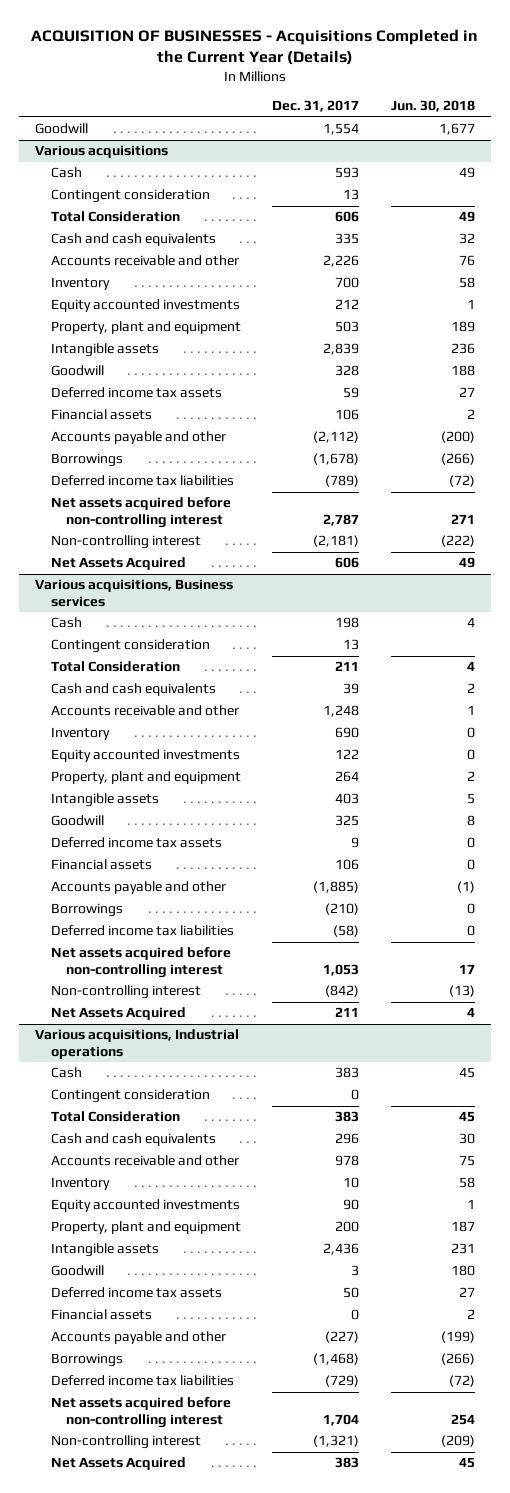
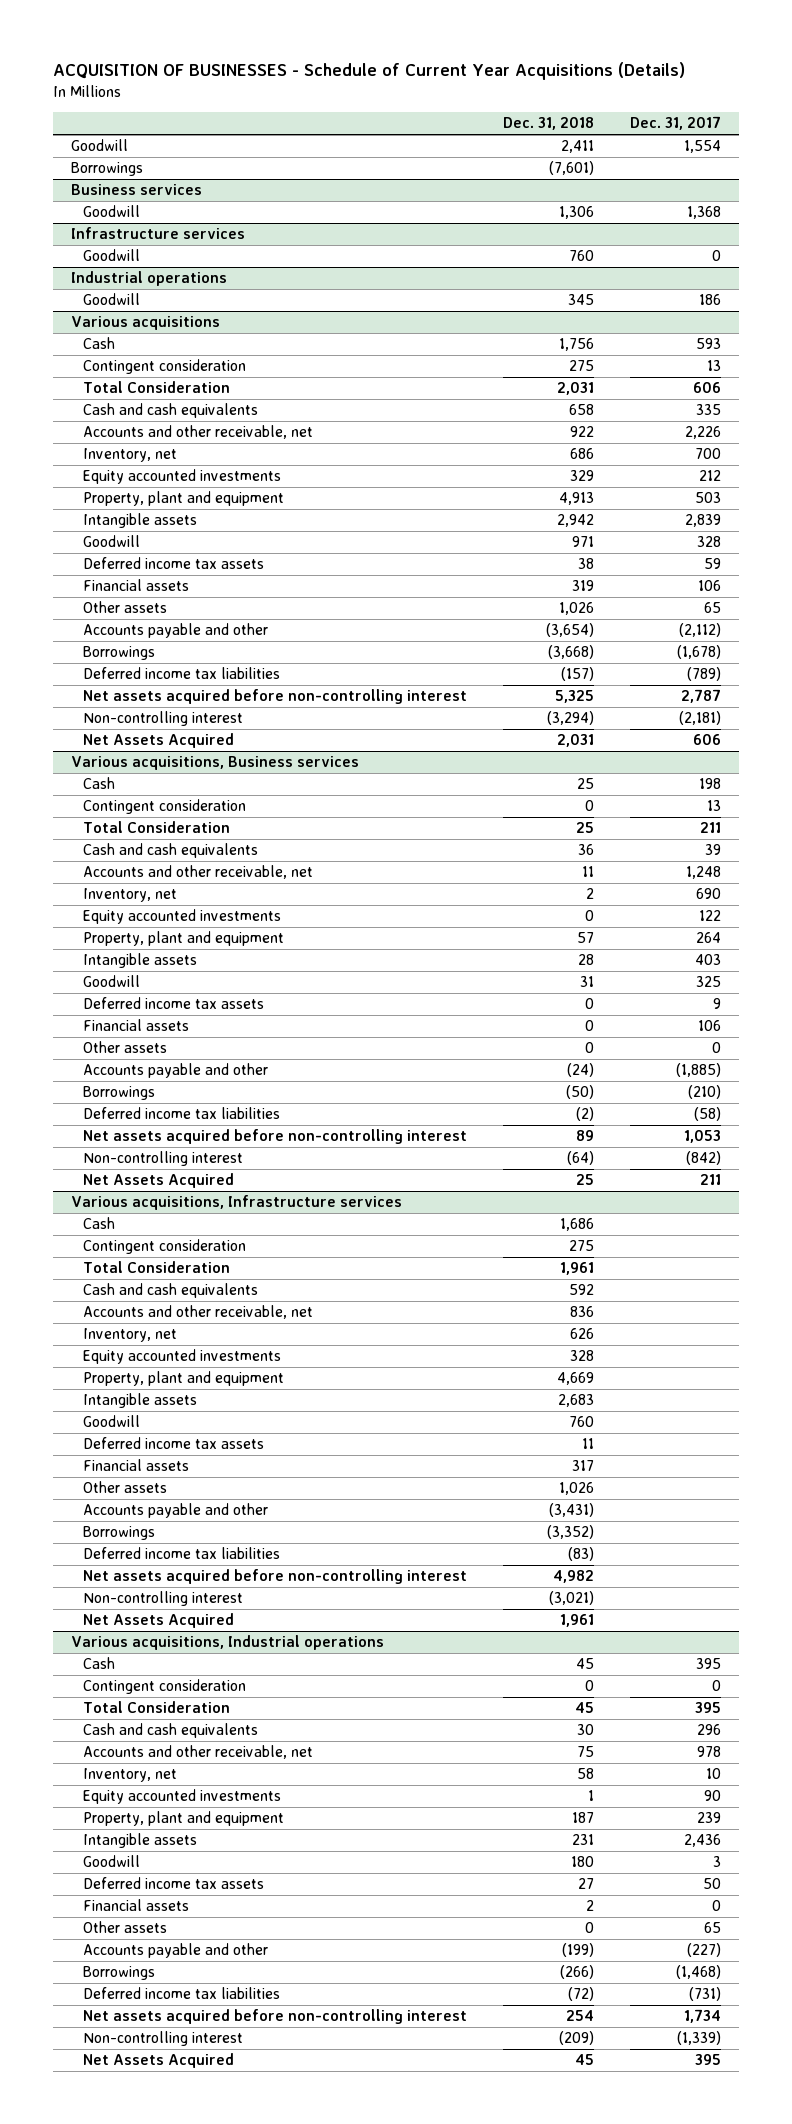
- ACQUISITION OF BUSINESSES - Acquisitions Completed in the Current Year (Details)
+ ACQUISITION OF BUSINESSES - Schedule of Current Year Acquisitions (Details)
- | Dec. 31, 2017 | Jun. 30, 2018
+ | Dec. 31, 2018 | Dec. 31, 2017
+ Borrowings | (7,601) |
+ Business services
+ Goodwill | 1,306 | 1,368
+ Infrastructure services
+ Goodwill | 760 | 0
+ Industrial operations
+ Goodwill | 345 | 186
@ Various acquisitions
- Accounts receivable and other | 2,226 | 76
- Inventory | 700 | 58
+ Accounts and other receivable, net | 922 | 2,226
+ Inventory, net | 686 | 700
+ Other assets | 1,026 | 65
@ Various acquisitions, Business services
- Accounts receivable and other | 1,248 | 1
- Inventory | 690 | 0
+ Accounts and other receivable, net | 11 | 1,248
+ Inventory, net | 2 | 690
+ Other assets | 0 | 0
+ Various acquisitions, Infrastructure services
+ Cash | 1,686 |
+ Contingent consideration | 275 |
+ Total Consideration | 1,961 |
+ Cash and cash equivalents | 592 |
+ Accounts and other receivable, net | 836 |
+ Inventory, net | 626 |
+ Equity accounted investments | 328 |
+ Property, plant and equipment | 4,669 |
+ Intangible assets | 2,683 |
+ Goodwill | 760 |
+ Deferred income tax assets | 11 |
+ Financial assets | 317 |
+ Other assets | 1,026 |
+ Accounts payable and other | (3,431) |
+ Borrowings | (3,352) |
+ Deferred income tax liabilities | (83) |
+ Net assets acquired before non-controlling interest | 4,982 |
+ Non-controlling interest | (3,021) |
+ Net Assets Acquired | 1,961 |
@ Various acquisitions, Industrial operations
- Cash | 383 | 45
+ Cash | 45 | 395
- Total Consideration | 383 | 45
+ Total Consideration | 45 | 395
- Accounts receivable and other | 978 | 75
- Inventory | 10 | 58
+ Accounts and other receivable, net | 75 | 978
+ Inventory, net | 58 | 10
- Property, plant and equipment | 200 | 187
+ Property, plant and equipment | 187 | 239
+ Other assets | 0 | 65
- Deferred income tax liabilities | (729) | (72)
- Net assets acquired before non-controlling interest | 1,704 | 254
- Non-controlling interest | (1,321) | (209)
- Net Assets Acquired | 383 | 45
+ Deferred income tax liabilities | (72) | (731)
+ Net assets acquired before non-controlling interest | 254 | 1,734
+ Non-controlling interest | (209) | (1,339)
+ Net Assets Acquired | 45 | 395

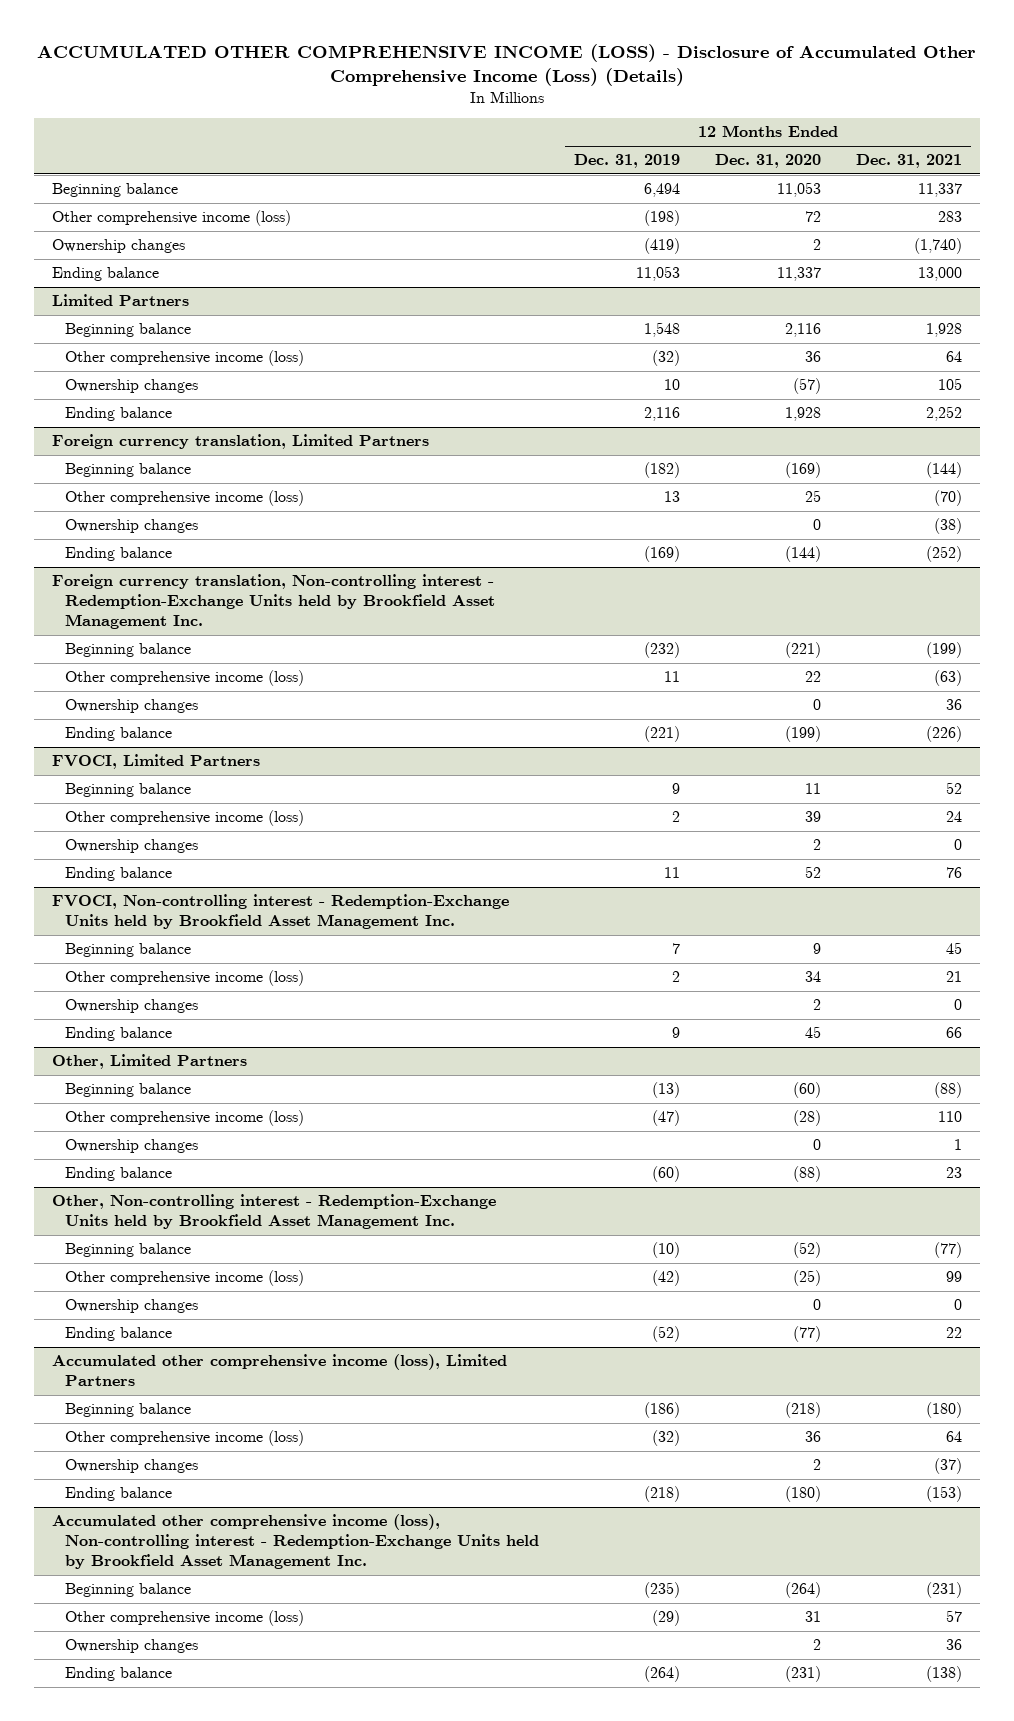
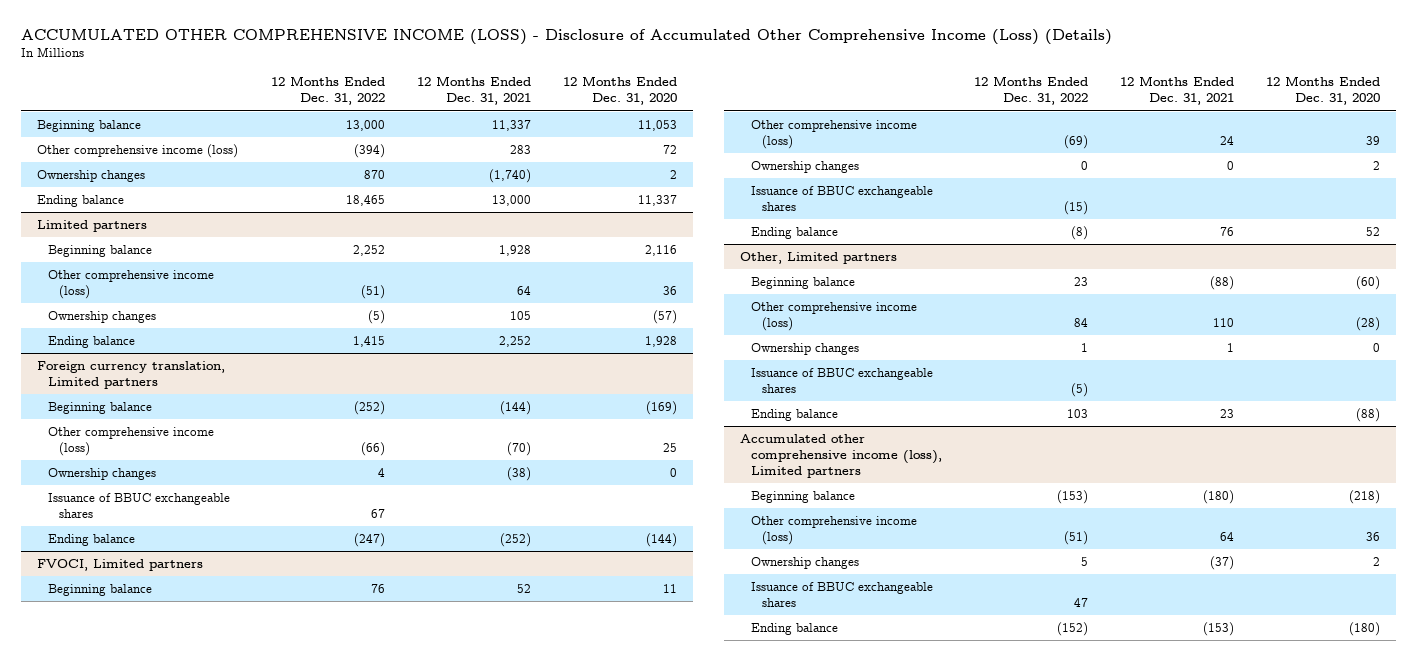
- | 12 Months Ended Dec. 31, 2019 | 12 Months Ended Dec. 31, 2020 | 12 Months Ended Dec. 31, 2021
+ | 12 Months Ended Dec. 31, 2022 | 12 Months Ended Dec. 31, 2021 | 12 Months Ended Dec. 31, 2020
- Limited Partners
+ Limited partners
- Foreign currency translation, Limited Partners
+ Foreign currency translation, Limited partners
+ Issuance of BBUC exchangeable shares | 67 | |
- Foreign currency translation, Non-controlling interest - Redemption-Exchange Units held by Brookfield Asset Management Inc.
- Beginning balance | (232) | (221) | (199)
- Other comprehensive income (loss) | 11 | 22 | (63)
- Ownership changes | | 0 | 36
- Ending balance | (221) | (199) | (226)
- FVOCI, Limited Partners
+ FVOCI, Limited partners
+ Issuance of BBUC exchangeable shares | (15) | |
- FVOCI, Non-controlling interest - Redemption-Exchange Units held by Brookfield Asset Management Inc.
- Beginning balance | 7 | 9 | 45
- Other comprehensive income (loss) | 2 | 34 | 21
- Ownership changes | | 2 | 0
- Ending balance | 9 | 45 | 66
- Other, Limited Partners
+ Other, Limited partners
+ Issuance of BBUC exchangeable shares | (5) | |
- Other, Non-controlling interest - Redemption-Exchange Units held by Brookfield Asset Management Inc.
- Beginning balance | (10) | (52) | (77)
- Other comprehensive income (loss) | (42) | (25) | 99
- Ownership changes | | 0 | 0
- Ending balance | (52) | (77) | 22
- Accumulated other comprehensive income (loss), Limited Partners
+ Accumulated other comprehensive income (loss), Limited partners
+ Issuance of BBUC exchangeable shares | 47 | |
- Accumulated other comprehensive income (loss), Non-controlling interest - Redemption-Exchange Units held by Brookfield Asset Management Inc.
- Beginning balance | (235) | (264) | (231)
- Other comprehensive income (loss) | (29) | 31 | 57
- Ownership changes | | 2 | 36
- Ending balance | (264) | (231) | (138)

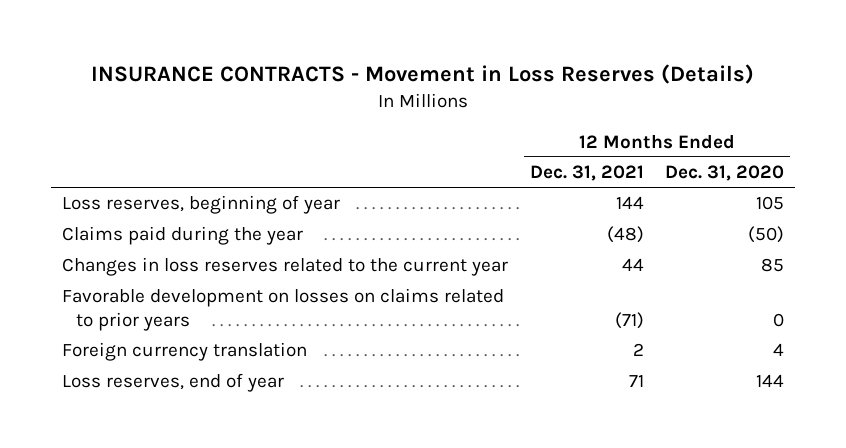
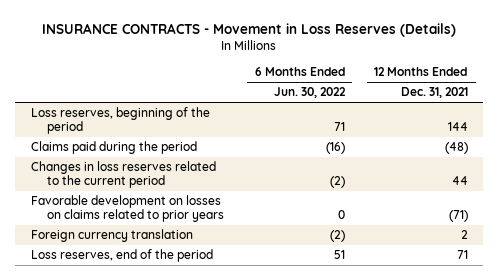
- | 12 Months Ended Dec. 31, 2021 | 12 Months Ended Dec. 31, 2020
+ | 6 Months Ended Jun. 30, 2022 | 12 Months Ended Dec. 31, 2021
- Loss reserves, beginning of year | 144 | 105
- Claims paid during the year | (48) | (50)
- Changes in loss reserves related to the current year | 44 | 85
+ Loss reserves, beginning of the period | 71 | 144
+ Claims paid during the period | (16) | (48)
+ Changes in loss reserves related to the current period | (2) | 44
- Loss reserves, end of year | 71 | 144
+ Loss reserves, end of the period | 51 | 71

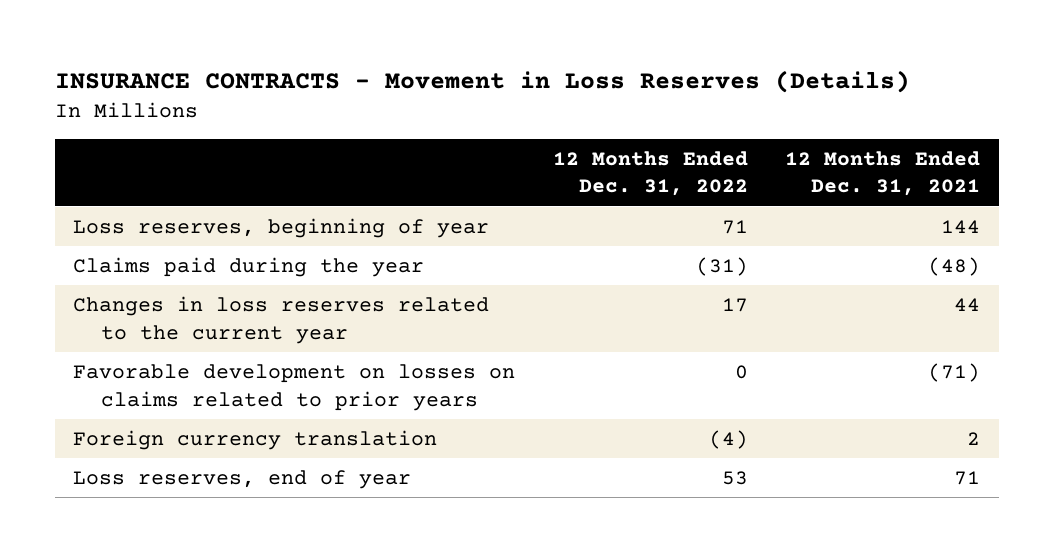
- | 6 Months Ended Jun. 30, 2022 | 12 Months Ended Dec. 31, 2021
+ | 12 Months Ended Dec. 31, 2022 | 12 Months Ended Dec. 31, 2021
- Loss reserves, beginning of the period | 71 | 144
- Claims paid during the period | (16) | (48)
- Changes in loss reserves related to the current period | (2) | 44
+ Loss reserves, beginning of year | 71 | 144
+ Claims paid during the year | (31) | (48)
+ Changes in loss reserves related to the current year | 17 | 44
- Loss reserves, end of the period | 51 | 71
+ Loss reserves, end of year | 53 | 71

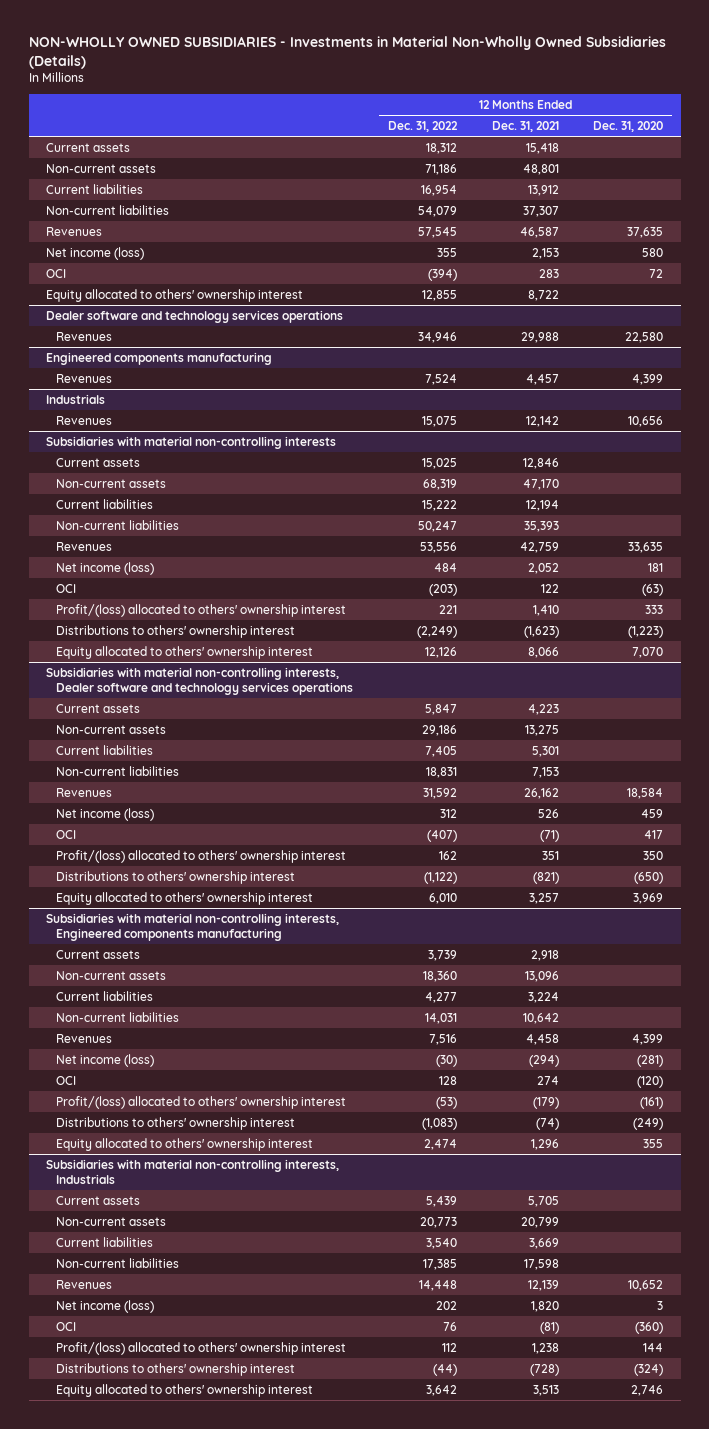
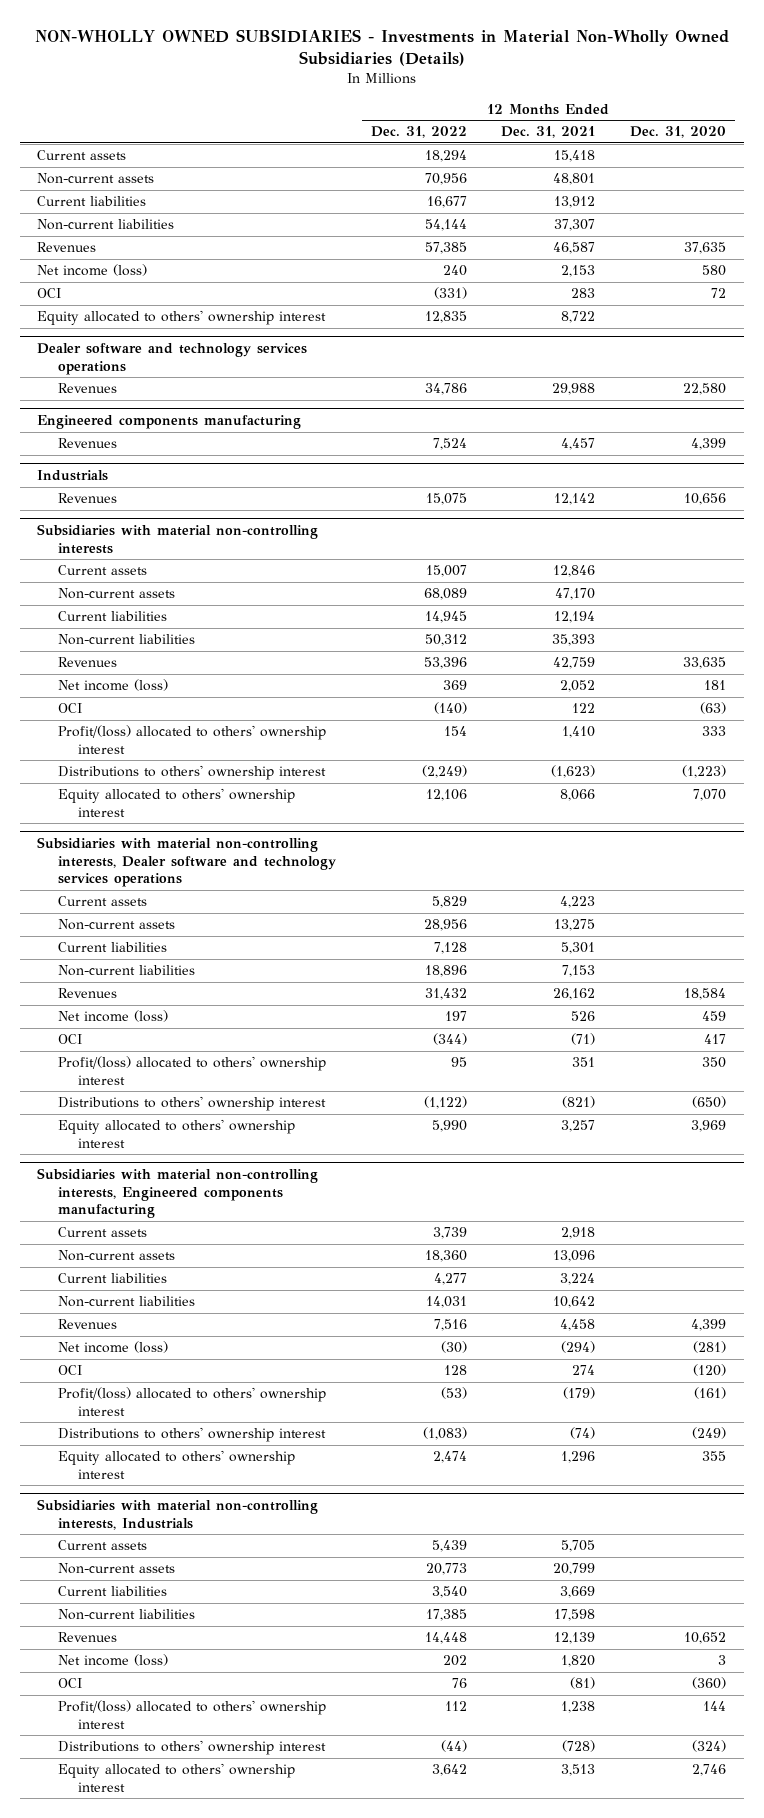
- Current assets | 18,312 | 15,418 |
- Non-current assets | 71,186 | 48,801 |
- Current liabilities | 16,954 | 13,912 |
- Non-current liabilities | 54,079 | 37,307 |
- Revenues | 57,545 | 46,587 | 37,635
- Net income (loss) | 355 | 2,153 | 580
- OCI | (394) | 283 | 72
- Equity allocated to others' ownership interest | 12,855 | 8,722 |
+ Current assets | 18,294 | 15,418 |
+ Non-current assets | 70,956 | 48,801 |
+ Current liabilities | 16,677 | 13,912 |
+ Non-current liabilities | 54,144 | 37,307 |
+ Revenues | 57,385 | 46,587 | 37,635
+ Net income (loss) | 240 | 2,153 | 580
+ OCI | (331) | 283 | 72
+ Equity allocated to others' ownership interest | 12,835 | 8,722 |
@ Dealer software and technology services operations
- Revenues | 34,946 | 29,988 | 22,580
+ Revenues | 34,786 | 29,988 | 22,580
@ Subsidiaries with material non-controlling interests
- Current assets | 15,025 | 12,846 |
- Non-current assets | 68,319 | 47,170 |
- Current liabilities | 15,222 | 12,194 |
- Non-current liabilities | 50,247 | 35,393 |
- Revenues | 53,556 | 42,759 | 33,635
- Net income (loss) | 484 | 2,052 | 181
- OCI | (203) | 122 | (63)
- Profit/(loss) allocated to others' ownership interest | 221 | 1,410 | 333
+ Current assets | 15,007 | 12,846 |
+ Non-current assets | 68,089 | 47,170 |
+ Current liabilities | 14,945 | 12,194 |
+ Non-current liabilities | 50,312 | 35,393 |
+ Revenues | 53,396 | 42,759 | 33,635
+ Net income (loss) | 369 | 2,052 | 181
+ OCI | (140) | 122 | (63)
+ Profit/(loss) allocated to others' ownership interest | 154 | 1,410 | 333
- Equity allocated to others' ownership interest | 12,126 | 8,066 | 7,070
+ Equity allocated to others' ownership interest | 12,106 | 8,066 | 7,070
@ Subsidiaries with material non-controlling interests, Dealer software and technology services operations
- Current assets | 5,847 | 4,223 |
- Non-current assets | 29,186 | 13,275 |
- Current liabilities | 7,405 | 5,301 |
- Non-current liabilities | 18,831 | 7,153 |
- Revenues | 31,592 | 26,162 | 18,584
- Net income (loss) | 312 | 526 | 459
- OCI | (407) | (71) | 417
- Profit/(loss) allocated to others' ownership interest | 162 | 351 | 350
+ Current assets | 5,829 | 4,223 |
+ Non-current assets | 28,956 | 13,275 |
+ Current liabilities | 7,128 | 5,301 |
+ Non-current liabilities | 18,896 | 7,153 |
+ Revenues | 31,432 | 26,162 | 18,584
+ Net income (loss) | 197 | 526 | 459
+ OCI | (344) | (71) | 417
+ Profit/(loss) allocated to others' ownership interest | 95 | 351 | 350
- Equity allocated to others' ownership interest | 6,010 | 3,257 | 3,969
+ Equity allocated to others' ownership interest | 5,990 | 3,257 | 3,969

